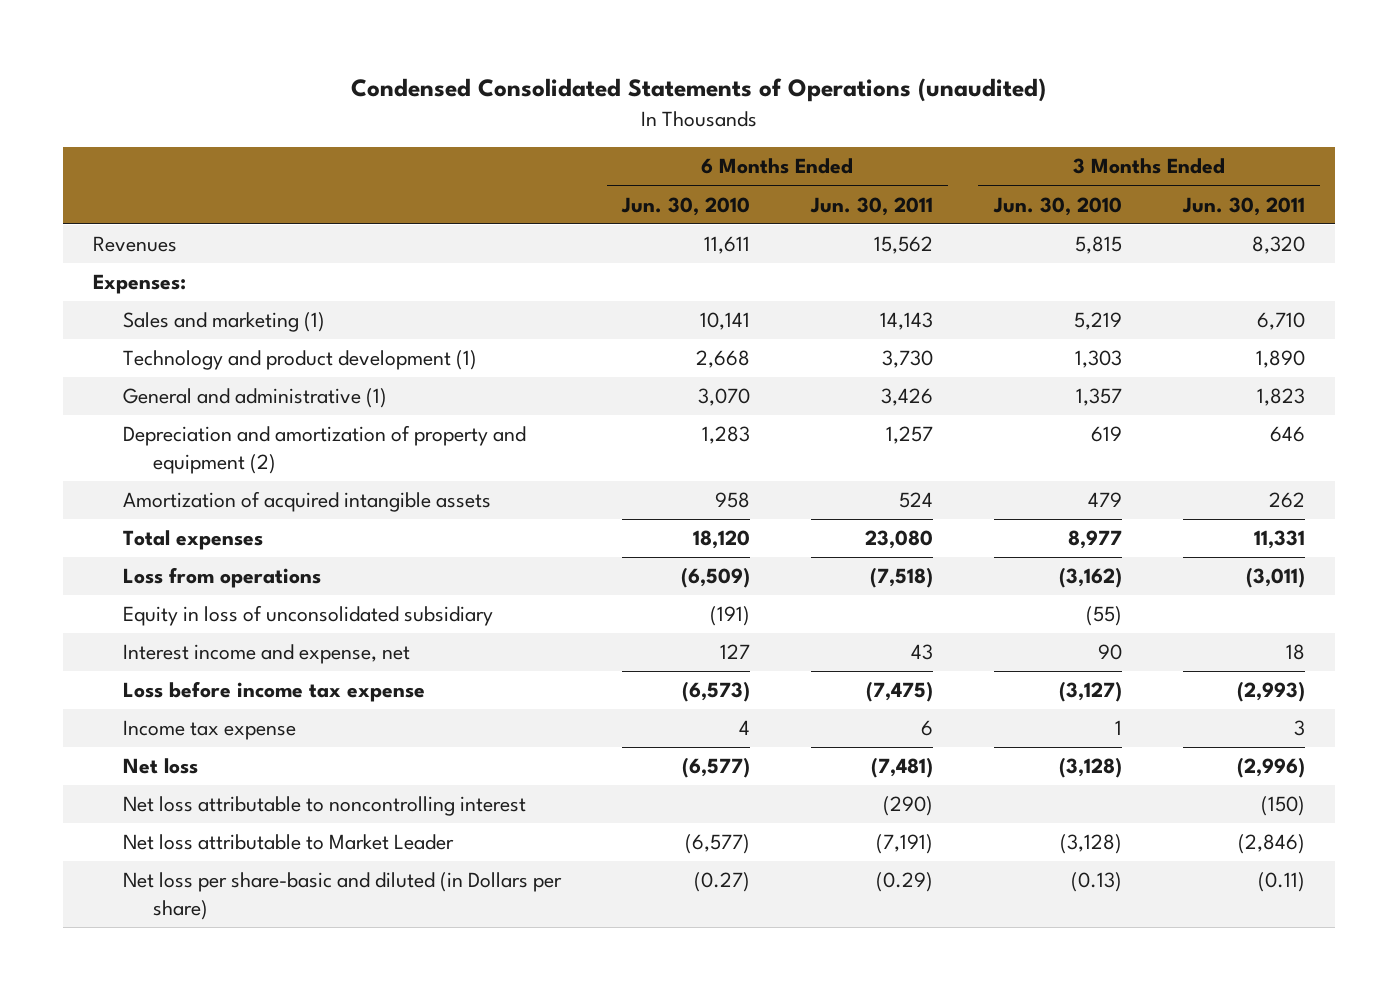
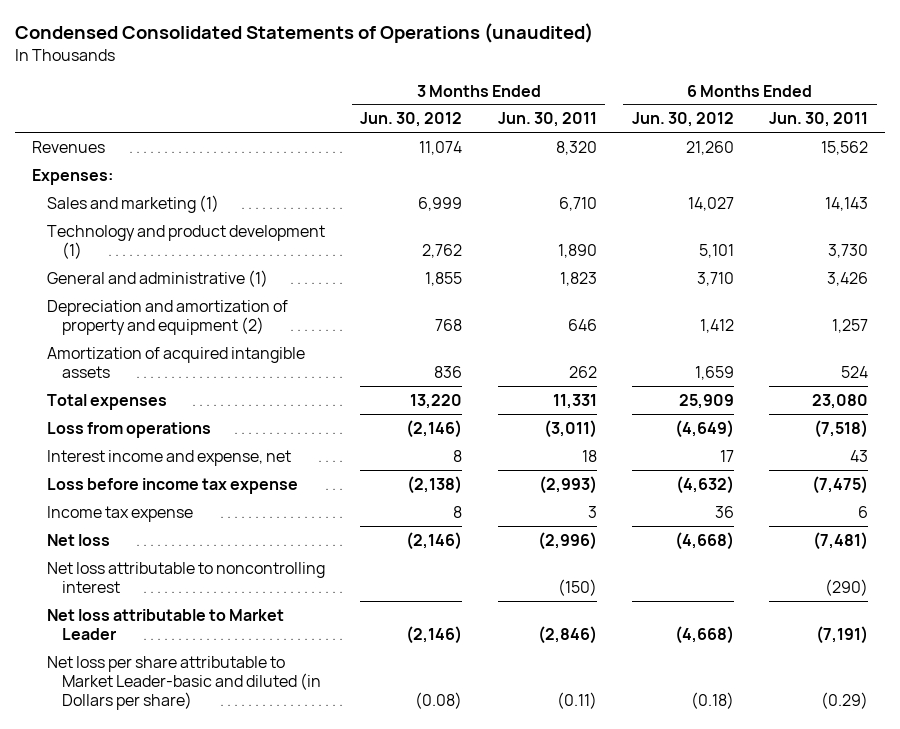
- | 6 Months Ended Jun. 30, 2010 | 6 Months Ended Jun. 30, 2011 | 3 Months Ended Jun. 30, 2010 | 3 Months Ended Jun. 30, 2011
+ | 3 Months Ended Jun. 30, 2012 | 3 Months Ended Jun. 30, 2011 | 6 Months Ended Jun. 30, 2012 | 6 Months Ended Jun. 30, 2011
- Equity in loss of unconsolidated subsidiary | (191) | | (55) |
- Net loss per share-basic and diluted (in Dollars per share) | (0.27) | (0.29) | (0.13) | (0.11)
+ Net loss per share attributable to Market Leader-basic and diluted (in Dollars per share) | (0.08) | (0.11) | (0.18) | (0.29)

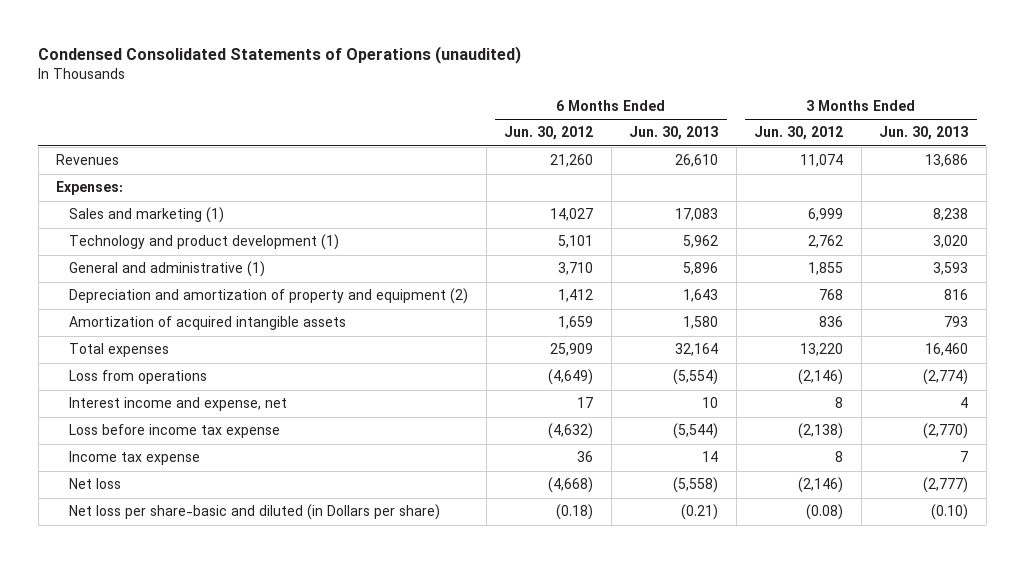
- | 3 Months Ended Jun. 30, 2012 | 3 Months Ended Jun. 30, 2011 | 6 Months Ended Jun. 30, 2012 | 6 Months Ended Jun. 30, 2011
+ | 6 Months Ended Jun. 30, 2012 | 6 Months Ended Jun. 30, 2013 | 3 Months Ended Jun. 30, 2012 | 3 Months Ended Jun. 30, 2013
- Net loss attributable to noncontrolling interest | | (150) | | (290)
- Net loss attributable to Market Leader | (2,146) | (2,846) | (4,668) | (7,191)
- Net loss per share attributable to Market Leader-basic and diluted (in Dollars per share) | (0.08) | (0.11) | (0.18) | (0.29)
+ Net loss per share-basic and diluted (in Dollars per share) | (0.18) | (0.21) | (0.08) | (0.10)

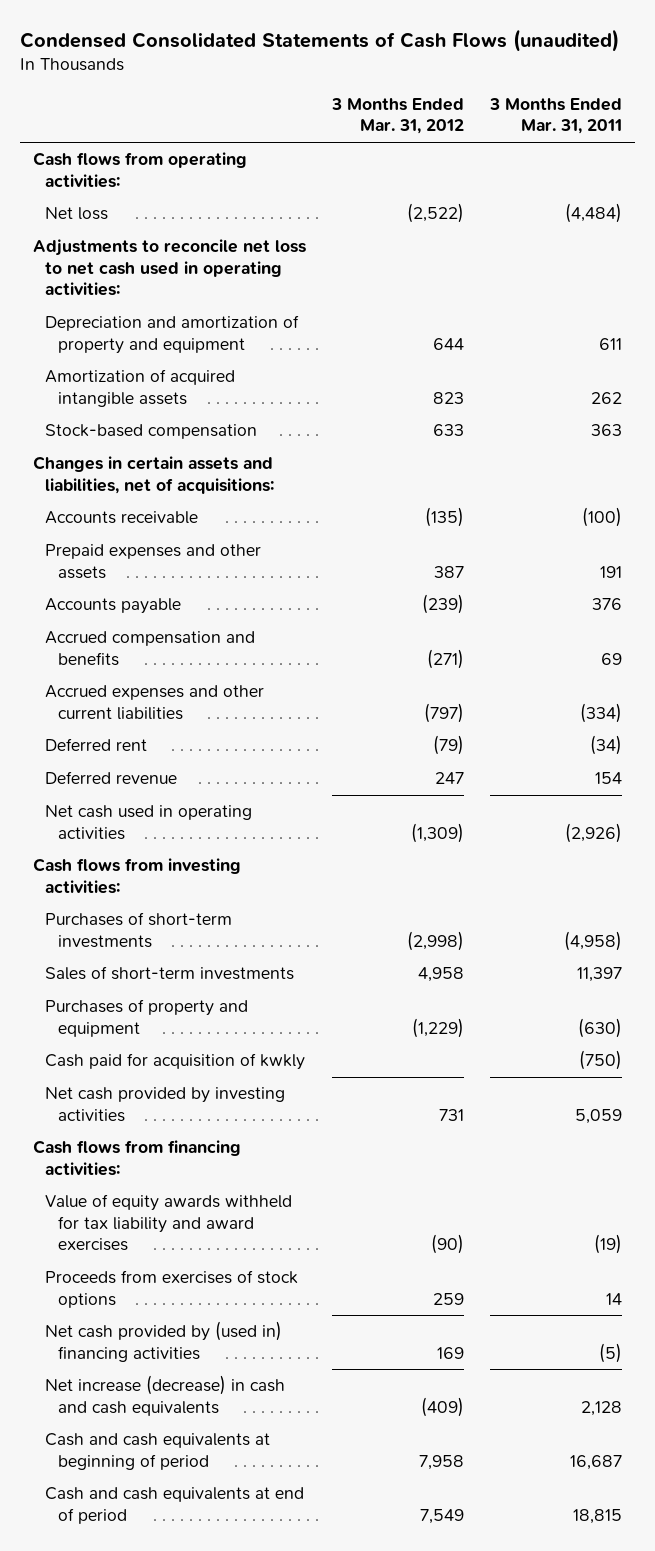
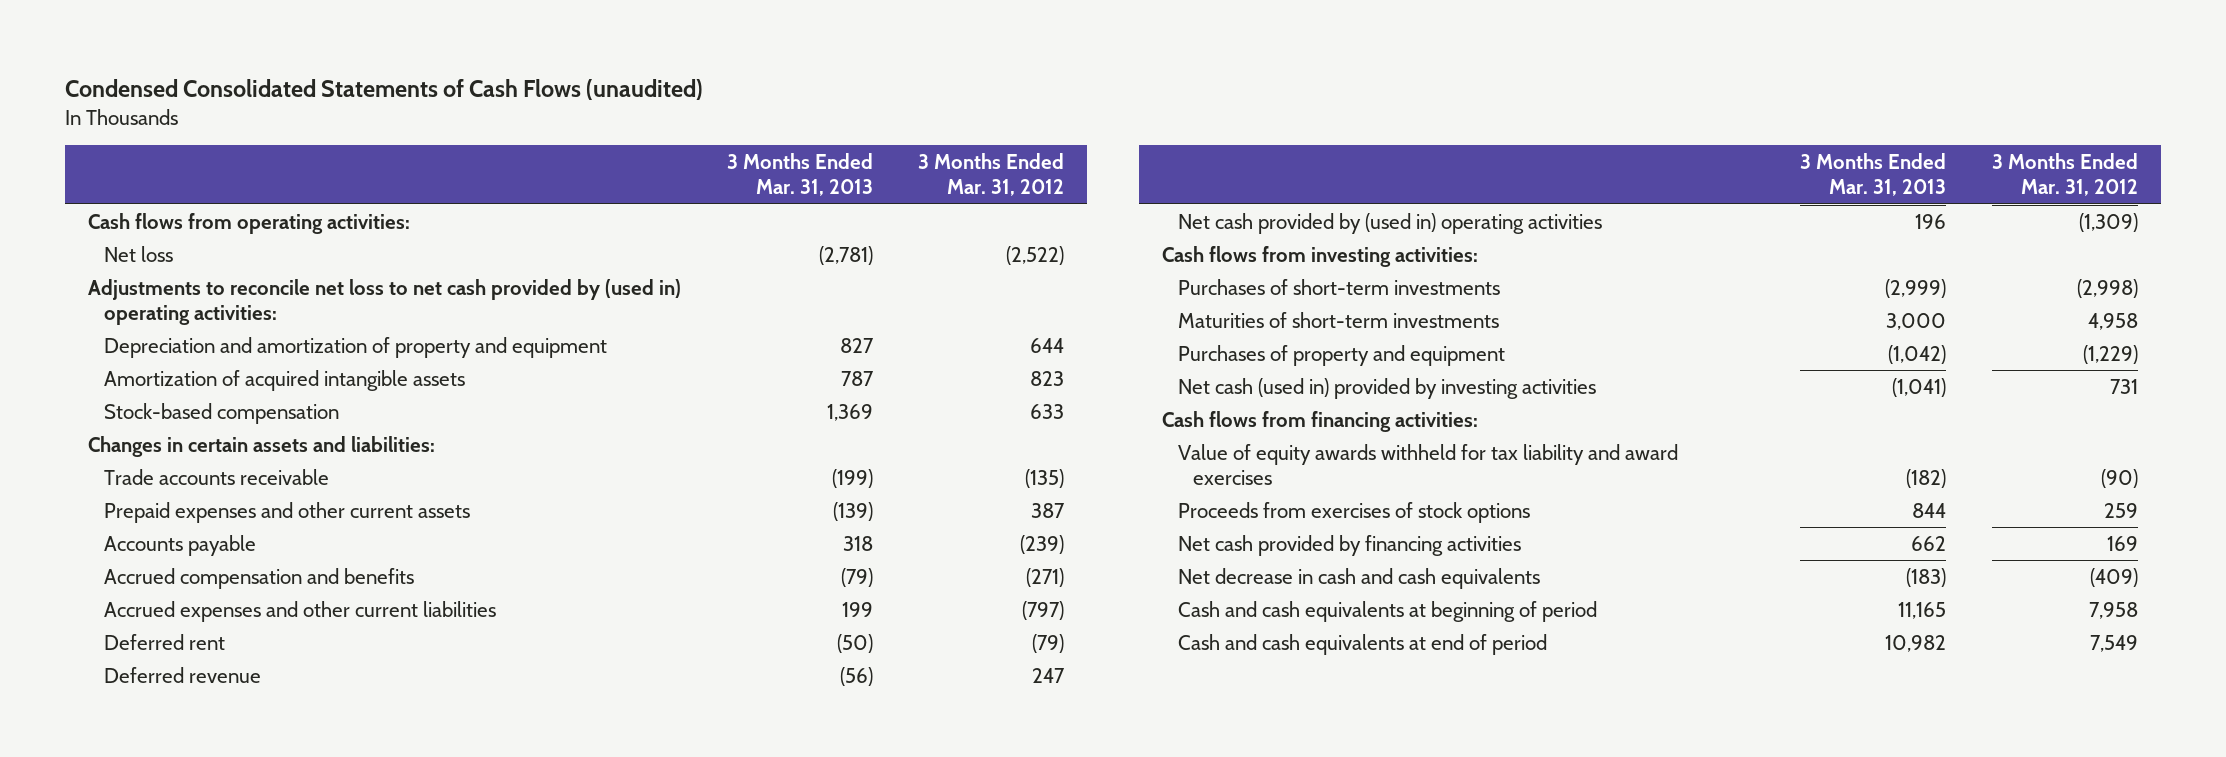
- | 3 Months Ended Mar. 31, 2012 | 3 Months Ended Mar. 31, 2011
+ | 3 Months Ended Mar. 31, 2013 | 3 Months Ended Mar. 31, 2012
- Adjustments to reconcile net loss to net cash used in operating activities:
+ Adjustments to reconcile net loss to net cash provided by (used in) operating activities:
- Changes in certain assets and liabilities, net of acquisitions:
- Accounts receivable | (135) | (100)
- Prepaid expenses and other assets | 387 | 191
+ Changes in certain assets and liabilities:
+ Trade accounts receivable | (199) | (135)
+ Prepaid expenses and other current assets | (139) | 387
- Net cash used in operating activities | (1,309) | (2,926)
+ Net cash provided by (used in) operating activities | 196 | (1,309)
- Sales of short-term investments | 4,958 | 11,397
+ Maturities of short-term investments | 3,000 | 4,958
- Cash paid for acquisition of kwkly | | (750)
- Net cash provided by investing activities | 731 | 5,059
+ Net cash (used in) provided by investing activities | (1,041) | 731
- Net cash provided by (used in) financing activities | 169 | (5)
- Net increase (decrease) in cash and cash equivalents | (409) | 2,128
+ Net cash provided by financing activities | 662 | 169
+ Net decrease in cash and cash equivalents | (183) | (409)

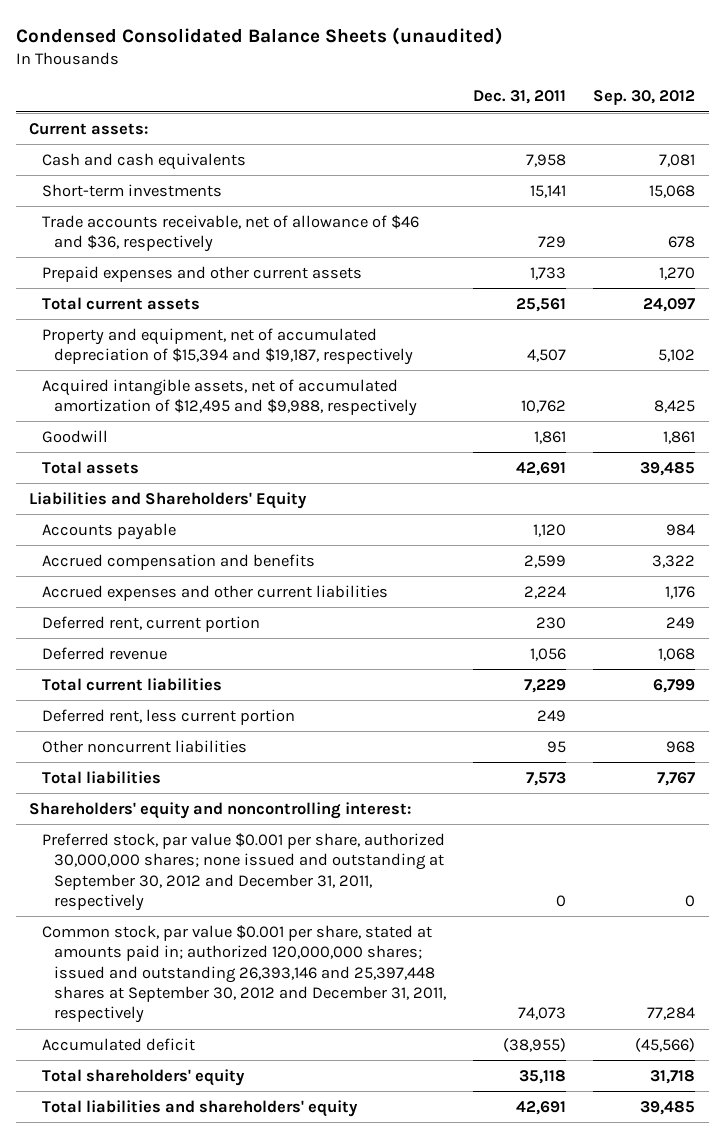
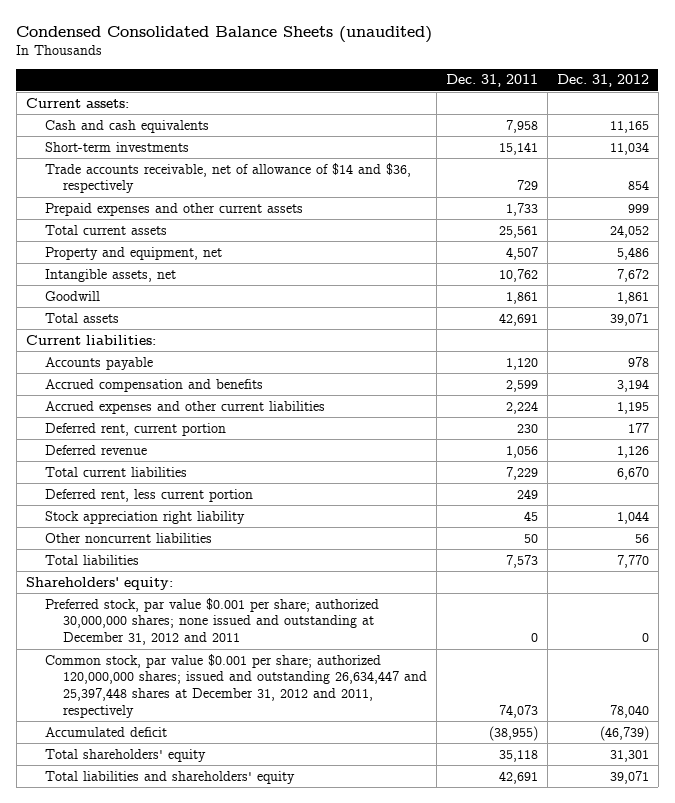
- | Dec. 31, 2011 | Sep. 30, 2012
+ | Dec. 31, 2011 | Dec. 31, 2012
- Trade accounts receivable, net of allowance of $46 and $36, respectively | 729 | 678
+ Trade accounts receivable, net of allowance of $14 and $36, respectively | 729 | 854
- Property and equipment, net of accumulated depreciation of $15,394 and $19,187, respectively | 4,507 | 5,102
- Acquired intangible assets, net of accumulated amortization of $12,495 and $9,988, respectively | 10,762 | 8,425
+ Property and equipment, net | 4,507 | 5,486
+ Intangible assets, net | 10,762 | 7,672
- Liabilities and Shareholders' Equity
+ Current liabilities:
- Other noncurrent liabilities | 95 | 968
+ Stock appreciation right liability | 45 | 1,044
+ Other noncurrent liabilities | 50 | 56
- Shareholders' equity and noncontrolling interest:
- Preferred stock, par value $0.001 per share, authorized 30,000,000 shares; none issued and outstanding at September 30, 2012 and December 31, 2011, respectively | 0 | 0
- Common stock, par value $0.001 per share, stated at amounts paid in; authorized 120,000,000 shares; issued and outstanding 26,393,146 and 25,397,448 shares at September 30, 2012 and December 31, 2011, respectively | 74,073 | 77,284
+ Shareholders' equity:
+ Preferred stock, par value $0.001 per share; authorized 30,000,000 shares; none issued and outstanding at December 31, 2012 and 2011 | 0 | 0
+ Common stock, par value $0.001 per share; authorized 120,000,000 shares; issued and outstanding 26,634,447 and 25,397,448 shares at December 31, 2012 and 2011, respectively | 74,073 | 78,040

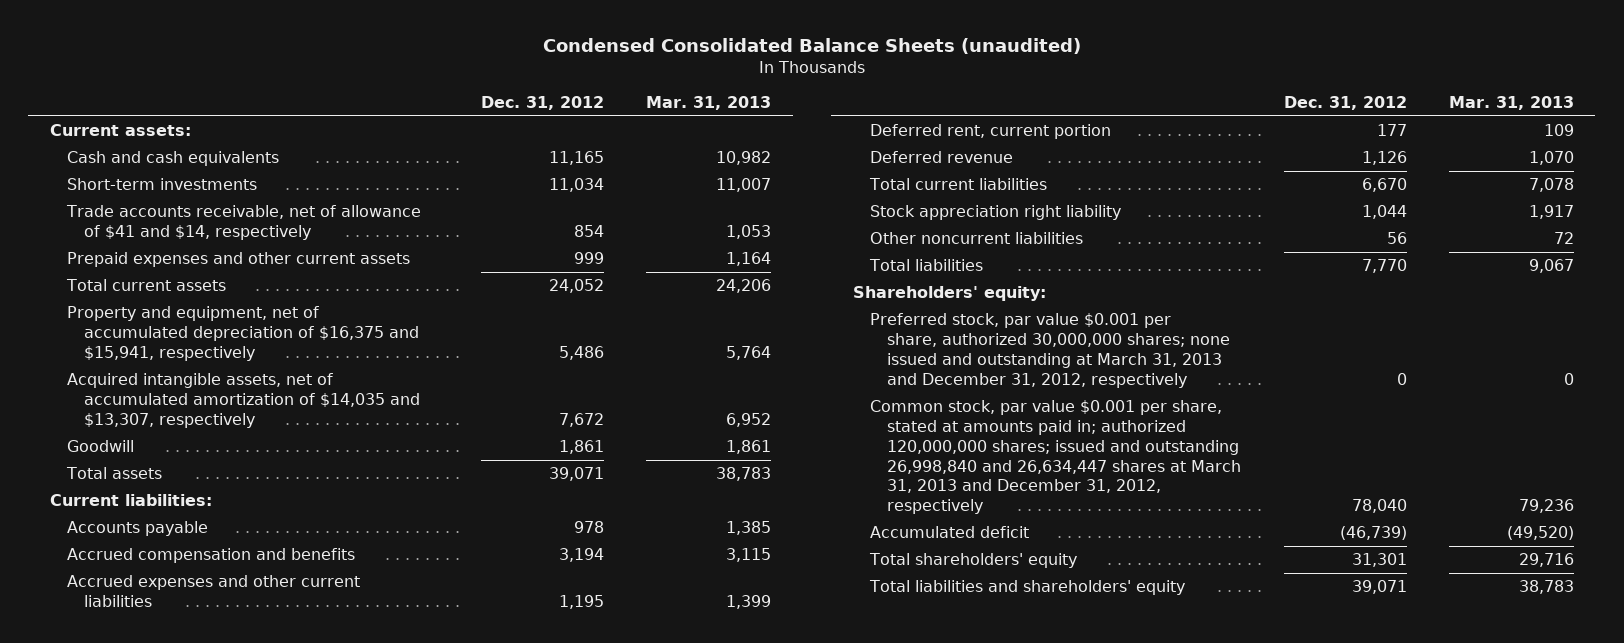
- | Dec. 31, 2011 | Dec. 31, 2012
+ | Dec. 31, 2012 | Mar. 31, 2013
- Trade accounts receivable, net of allowance of $14 and $36, respectively | 729 | 854
+ Trade accounts receivable, net of allowance of $41 and $14, respectively | 854 | 1,053
- Property and equipment, net | 4,507 | 5,486
- Intangible assets, net | 10,762 | 7,672
+ Property and equipment, net of accumulated depreciation of $16,375 and $15,941, respectively | 5,486 | 5,764
+ Acquired intangible assets, net of accumulated amortization of $14,035 and $13,307, respectively | 7,672 | 6,952
- Deferred rent, less current portion | 249 |
- Preferred stock, par value $0.001 per share; authorized 30,000,000 shares; none issued and outstanding at December 31, 2012 and 2011 | 0 | 0
- Common stock, par value $0.001 per share; authorized 120,000,000 shares; issued and outstanding 26,634,447 and 25,397,448 shares at December 31, 2012 and 2011, respectively | 74,073 | 78,040
+ Preferred stock, par value $0.001 per share, authorized 30,000,000 shares; none issued and outstanding at March 31, 2013 and December 31, 2012, respectively | 0 | 0
+ Common stock, par value $0.001 per share, stated at amounts paid in; authorized 120,000,000 shares; issued and outstanding 26,998,840 and 26,634,447 shares at March 31, 2013 and December 31, 2012, respectively | 78,040 | 79,236

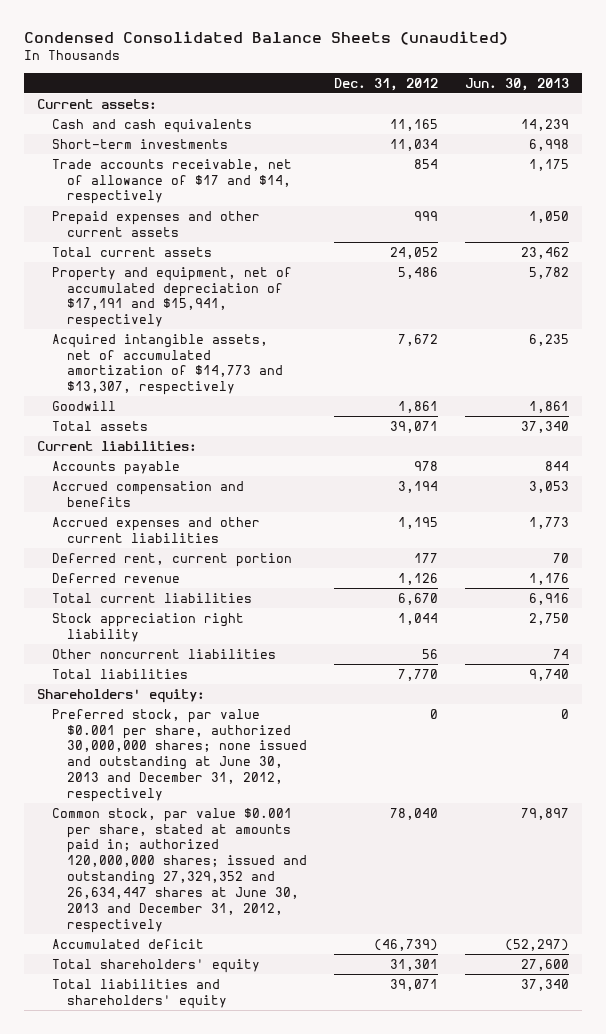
- | Dec. 31, 2012 | Mar. 31, 2013
+ | Dec. 31, 2012 | Jun. 30, 2013
- Trade accounts receivable, net of allowance of $41 and $14, respectively | 854 | 1,053
+ Trade accounts receivable, net of allowance of $17 and $14, respectively | 854 | 1,175
- Property and equipment, net of accumulated depreciation of $16,375 and $15,941, respectively | 5,486 | 5,764
- Acquired intangible assets, net of accumulated amortization of $14,035 and $13,307, respectively | 7,672 | 6,952
+ Property and equipment, net of accumulated depreciation of $17,191 and $15,941, respectively | 5,486 | 5,782
+ Acquired intangible assets, net of accumulated amortization of $14,773 and $13,307, respectively | 7,672 | 6,235
- Preferred stock, par value $0.001 per share, authorized 30,000,000 shares; none issued and outstanding at March 31, 2013 and December 31, 2012, respectively | 0 | 0
- Common stock, par value $0.001 per share, stated at amounts paid in; authorized 120,000,000 shares; issued and outstanding 26,998,840 and 26,634,447 shares at March 31, 2013 and December 31, 2012, respectively | 78,040 | 79,236
+ Preferred stock, par value $0.001 per share, authorized 30,000,000 shares; none issued and outstanding at June 30, 2013 and December 31, 2012, respectively | 0 | 0
+ Common stock, par value $0.001 per share, stated at amounts paid in; authorized 120,000,000 shares; issued and outstanding 27,329,352 and 26,634,447 shares at June 30, 2013 and December 31, 2012, respectively | 78,040 | 79,897

